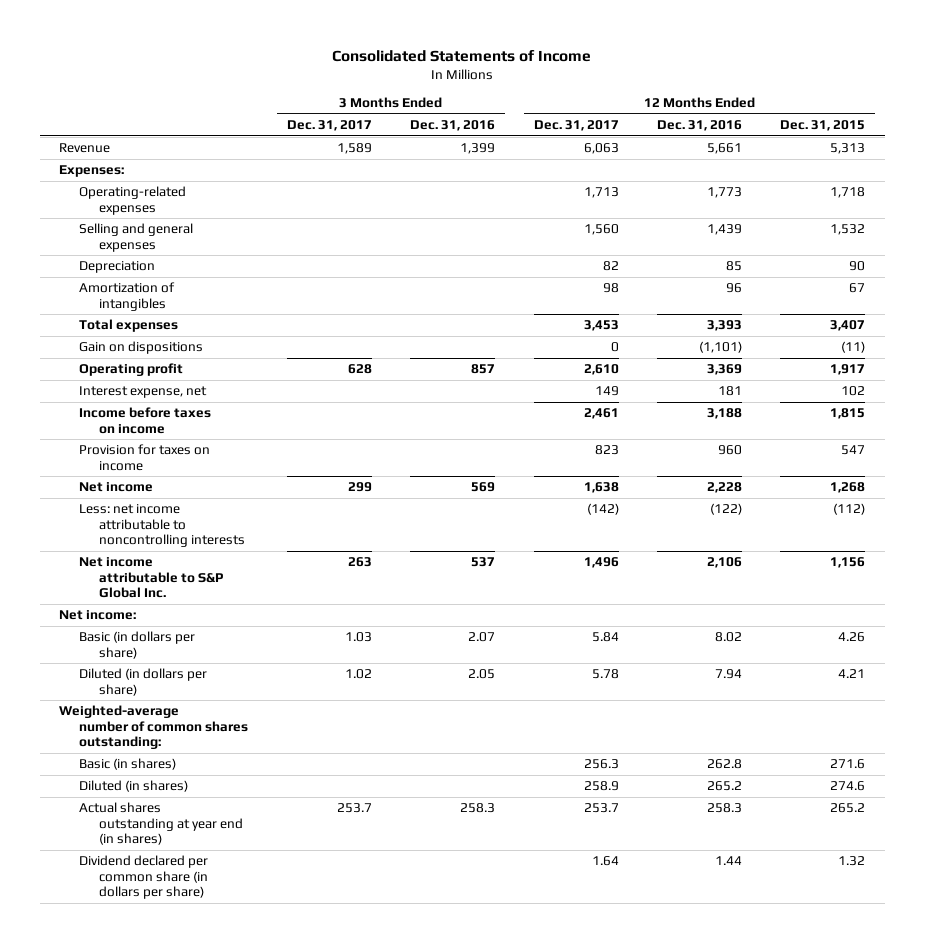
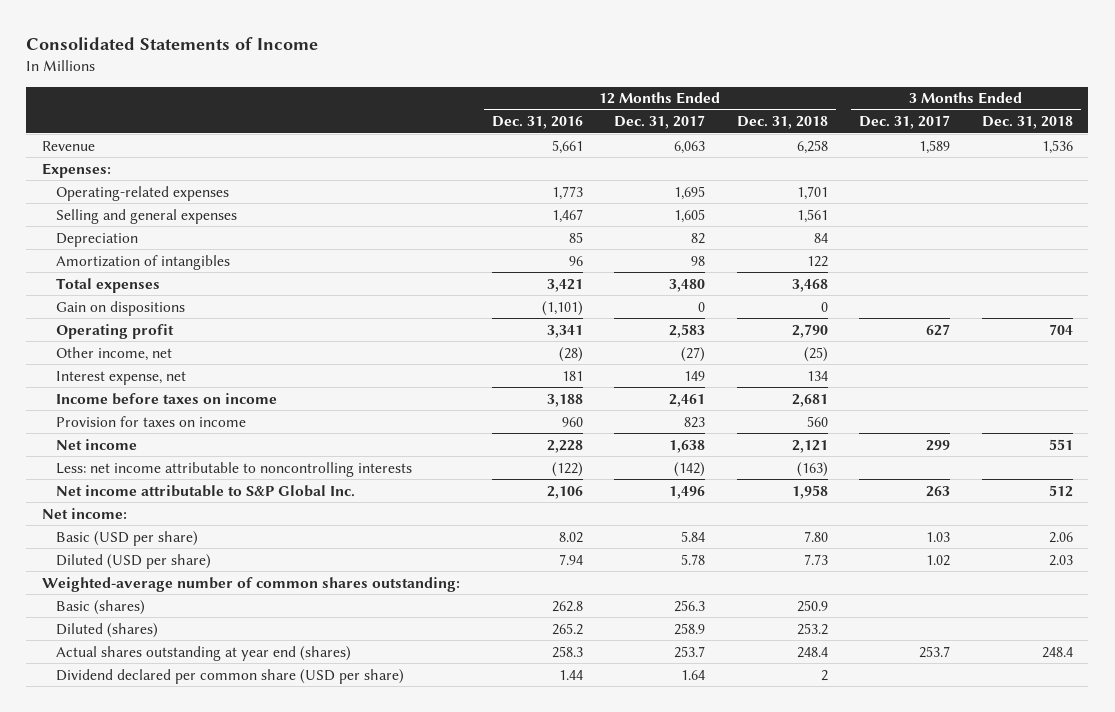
- | 3 Months Ended Dec. 31, 2017 | 3 Months Ended Dec. 31, 2016 | 12 Months Ended Dec. 31, 2017 | 12 Months Ended Dec. 31, 2016 | 12 Months Ended Dec. 31, 2015
+ | 12 Months Ended Dec. 31, 2016 | 12 Months Ended Dec. 31, 2017 | 12 Months Ended Dec. 31, 2018 | 3 Months Ended Dec. 31, 2017 | 3 Months Ended Dec. 31, 2018
- Operating-related expenses | | | 1,713 | 1,773 | 1,718
- Selling and general expenses | | | 1,560 | 1,439 | 1,532
+ Operating-related expenses | 1,773 | 1,695 | 1,701 | |
+ Selling and general expenses | 1,467 | 1,605 | 1,561 | |
- Total expenses | | | 3,453 | 3,393 | 3,407
+ Total expenses | 3,421 | 3,480 | 3,468 | |
- Operating profit | 628 | 857 | 2,610 | 3,369 | 1,917
+ Operating profit | 3,341 | 2,583 | 2,790 | 627 | 704
+ Other income, net | (28) | (27) | (25) | |
- Basic (in dollars per share) | 1.03 | 2.07 | 5.84 | 8.02 | 4.26
- Diluted (in dollars per share) | 1.02 | 2.05 | 5.78 | 7.94 | 4.21
+ Basic (USD per share) | 8.02 | 5.84 | 7.80 | 1.03 | 2.06
+ Diluted (USD per share) | 7.94 | 5.78 | 7.73 | 1.02 | 2.03
- Basic (in shares) | | | 256.3 | 262.8 | 271.6
- Diluted (in shares) | | | 258.9 | 265.2 | 274.6
- Actual shares outstanding at year end (in shares) | 253.7 | 258.3 | 253.7 | 258.3 | 265.2
- Dividend declared per common share (in dollars per share) | | | 1.64 | 1.44 | 1.32
+ Basic (shares) | 262.8 | 256.3 | 250.9 | |
+ Diluted (shares) | 265.2 | 258.9 | 253.2 | |
+ Actual shares outstanding at year end (shares) | 258.3 | 253.7 | 248.4 | 253.7 | 248.4
+ Dividend declared per common share (USD per share) | 1.44 | 1.64 | 2 | |

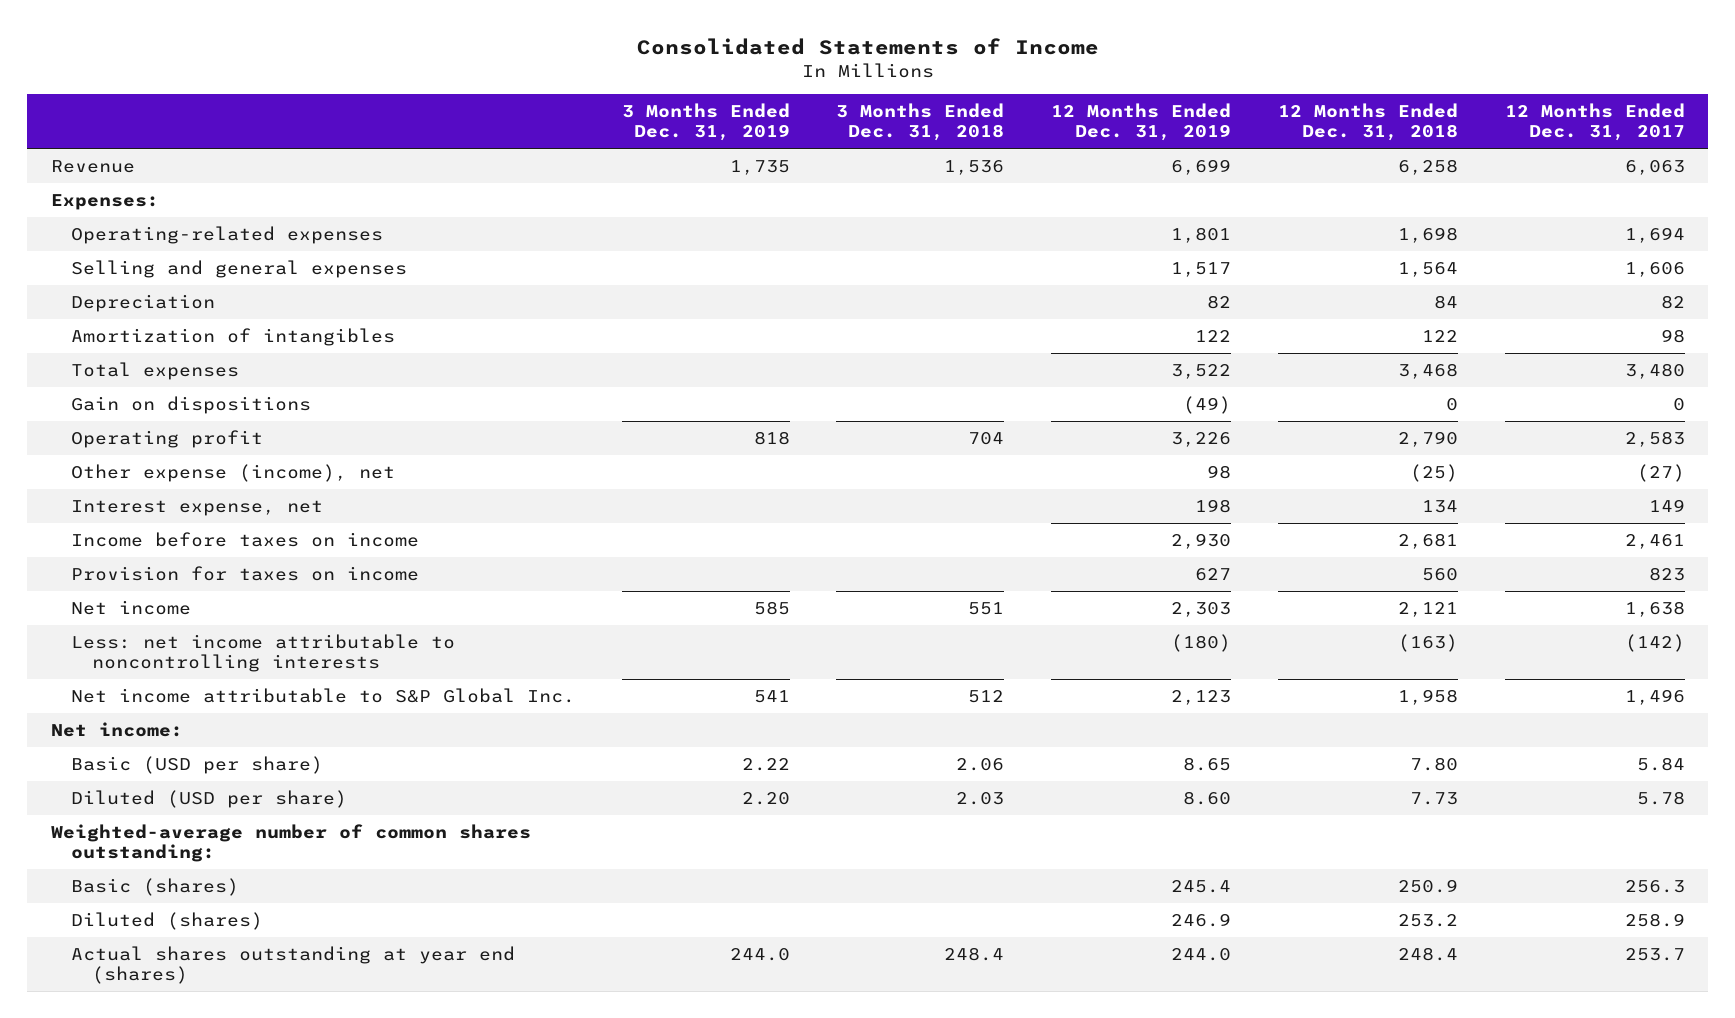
- | 12 Months Ended Dec. 31, 2016 | 12 Months Ended Dec. 31, 2017 | 12 Months Ended Dec. 31, 2018 | 3 Months Ended Dec. 31, 2017 | 3 Months Ended Dec. 31, 2018
+ | 3 Months Ended Dec. 31, 2019 | 3 Months Ended Dec. 31, 2018 | 12 Months Ended Dec. 31, 2019 | 12 Months Ended Dec. 31, 2018 | 12 Months Ended Dec. 31, 2017
- Operating-related expenses | 1,773 | 1,695 | 1,701 | |
- Selling and general expenses | 1,467 | 1,605 | 1,561 | |
+ Operating-related expenses | | | 1,801 | 1,698 | 1,694
+ Selling and general expenses | | | 1,517 | 1,564 | 1,606
- Other income, net | (28) | (27) | (25) | |
+ Other expense (income), net | | | 98 | (25) | (27)
- Dividend declared per common share (USD per share) | 1.44 | 1.64 | 2 | |

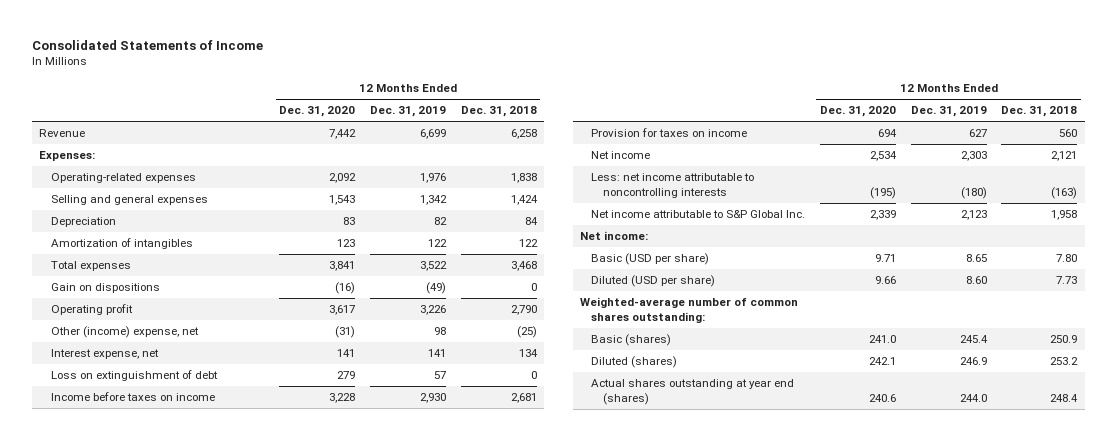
- | 3 Months Ended Dec. 31, 2019 | 3 Months Ended Dec. 31, 2018 | 12 Months Ended Dec. 31, 2019 | 12 Months Ended Dec. 31, 2018 | 12 Months Ended Dec. 31, 2017
+ | 12 Months Ended Dec. 31, 2020 | 12 Months Ended Dec. 31, 2019 | 12 Months Ended Dec. 31, 2018
- Operating-related expenses | | | 1,801 | 1,698 | 1,694
- Selling and general expenses | | | 1,517 | 1,564 | 1,606
+ Operating-related expenses | 2,092 | 1,976 | 1,838
+ Selling and general expenses | 1,543 | 1,342 | 1,424
- Other expense (income), net | | | 98 | (25) | (27)
- Interest expense, net | | | 198 | 134 | 149
+ Other (income) expense, net | (31) | 98 | (25)
+ Interest expense, net | 141 | 141 | 134
+ Loss on extinguishment of debt | 279 | 57 | 0

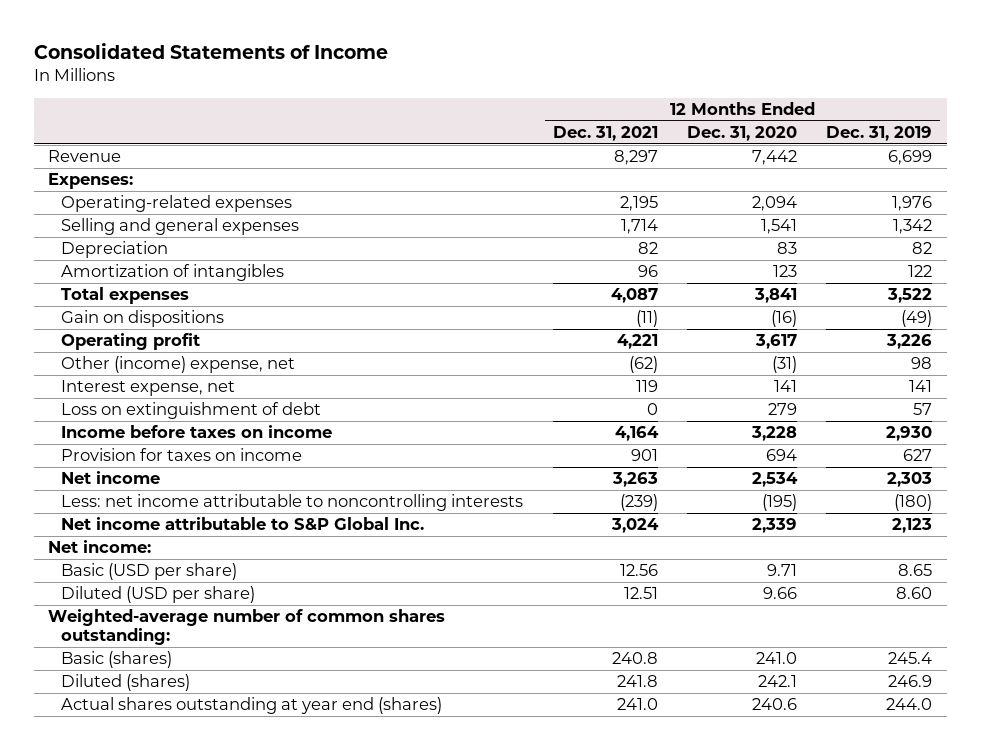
- | 12 Months Ended Dec. 31, 2020 | 12 Months Ended Dec. 31, 2019 | 12 Months Ended Dec. 31, 2018
+ | 12 Months Ended Dec. 31, 2021 | 12 Months Ended Dec. 31, 2020 | 12 Months Ended Dec. 31, 2019
- Operating-related expenses | 2,092 | 1,976 | 1,838
- Selling and general expenses | 1,543 | 1,342 | 1,424
+ Operating-related expenses | 2,195 | 2,094 | 1,976
+ Selling and general expenses | 1,714 | 1,541 | 1,342

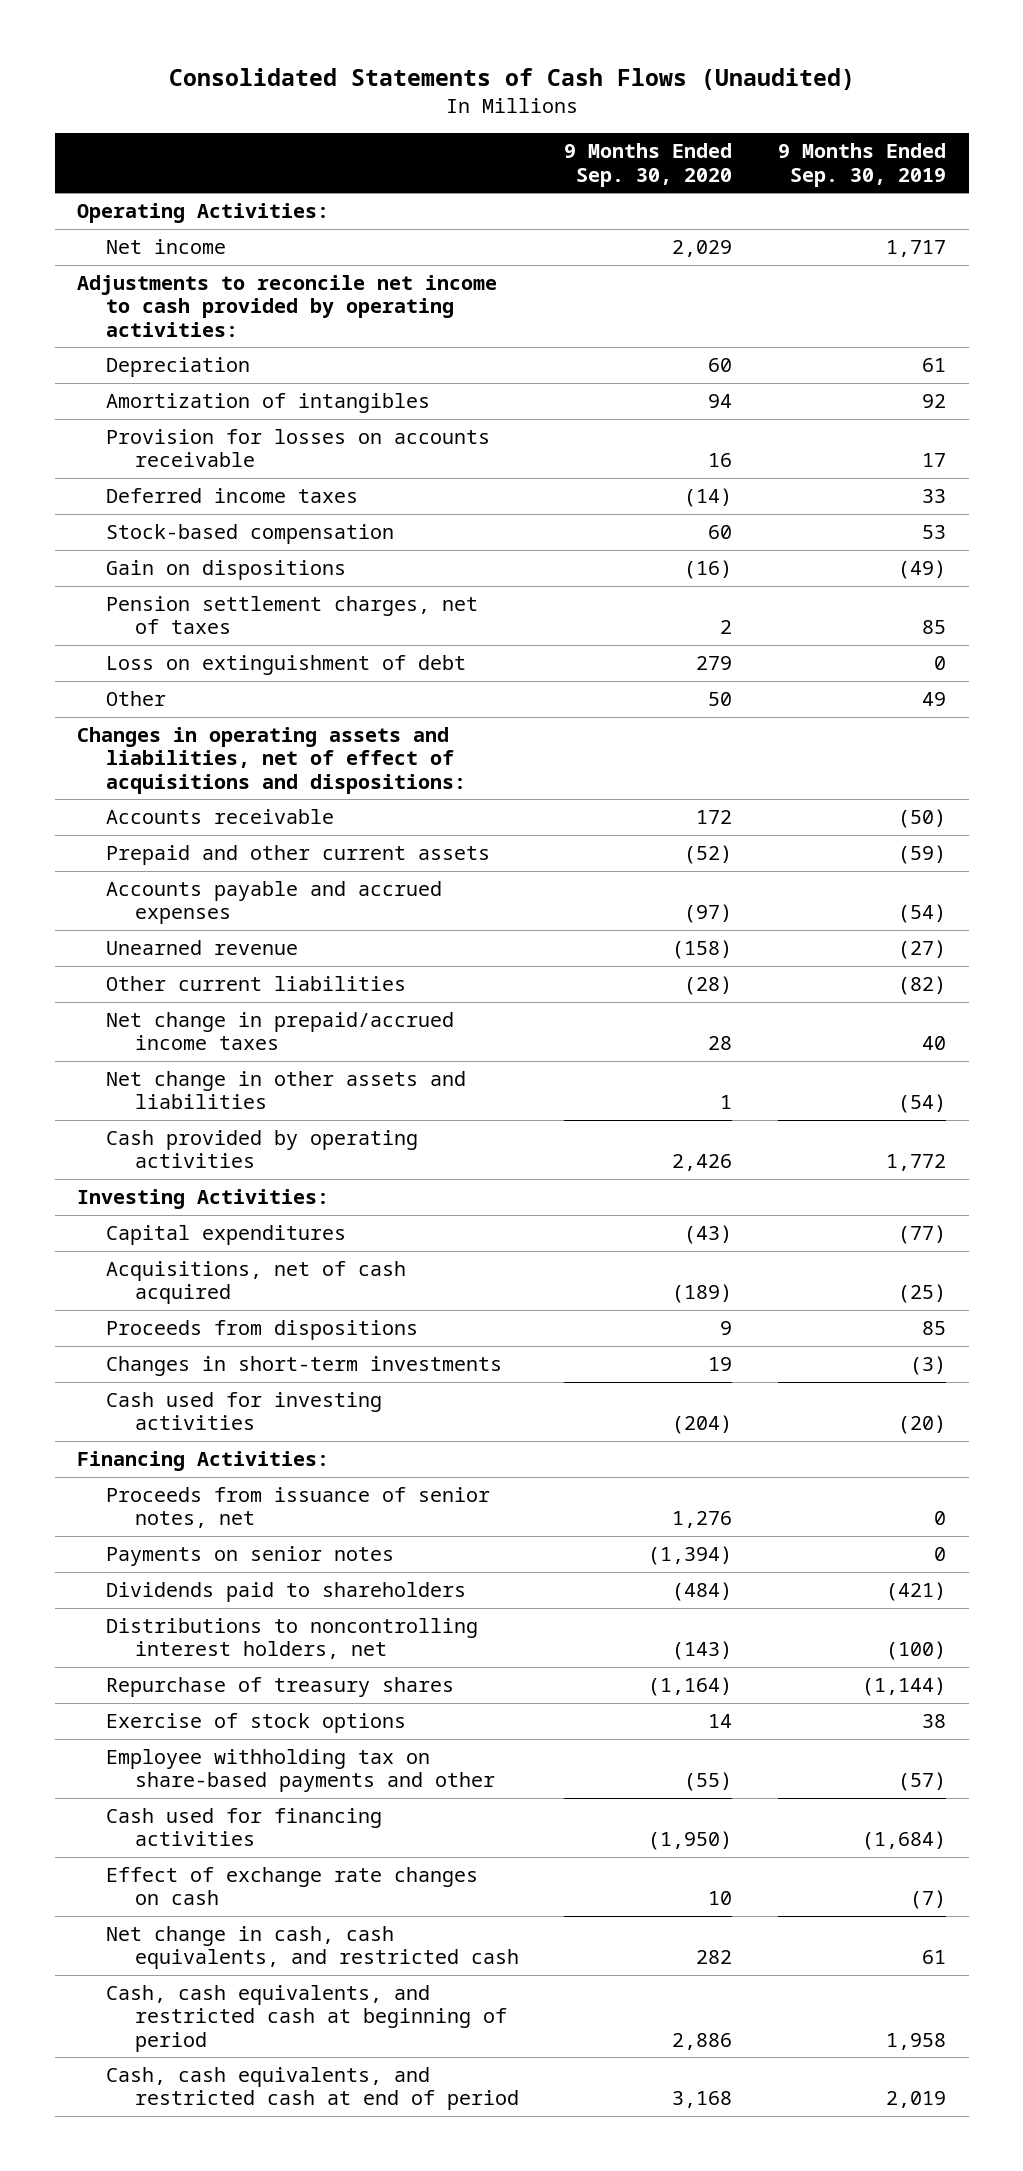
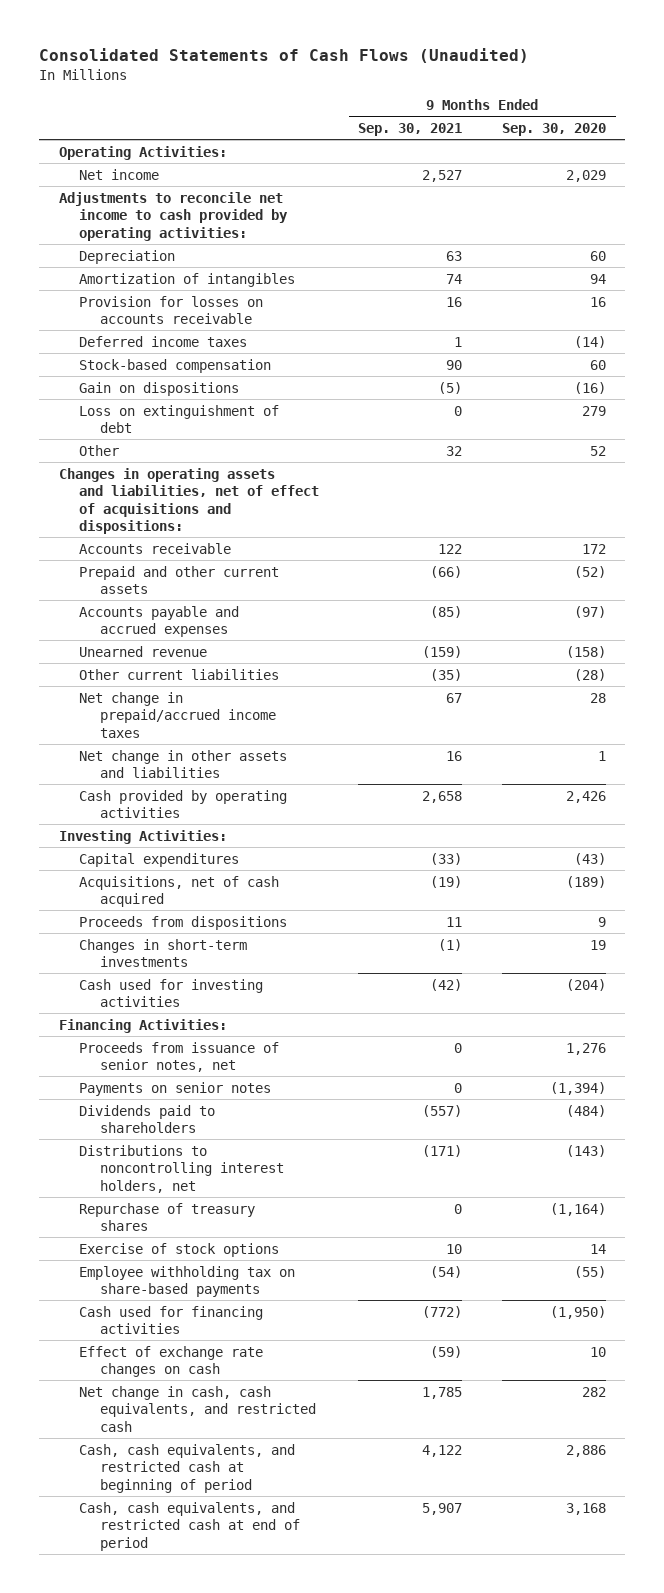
- | 9 Months Ended Sep. 30, 2020 | 9 Months Ended Sep. 30, 2019
+ | 9 Months Ended Sep. 30, 2021 | 9 Months Ended Sep. 30, 2020
- Pension settlement charges, net of taxes | 2 | 85
- Other | 50 | 49
+ Other | 32 | 52
- Employee withholding tax on share-based payments and other | (55) | (57)
+ Employee withholding tax on share-based payments | (54) | (55)

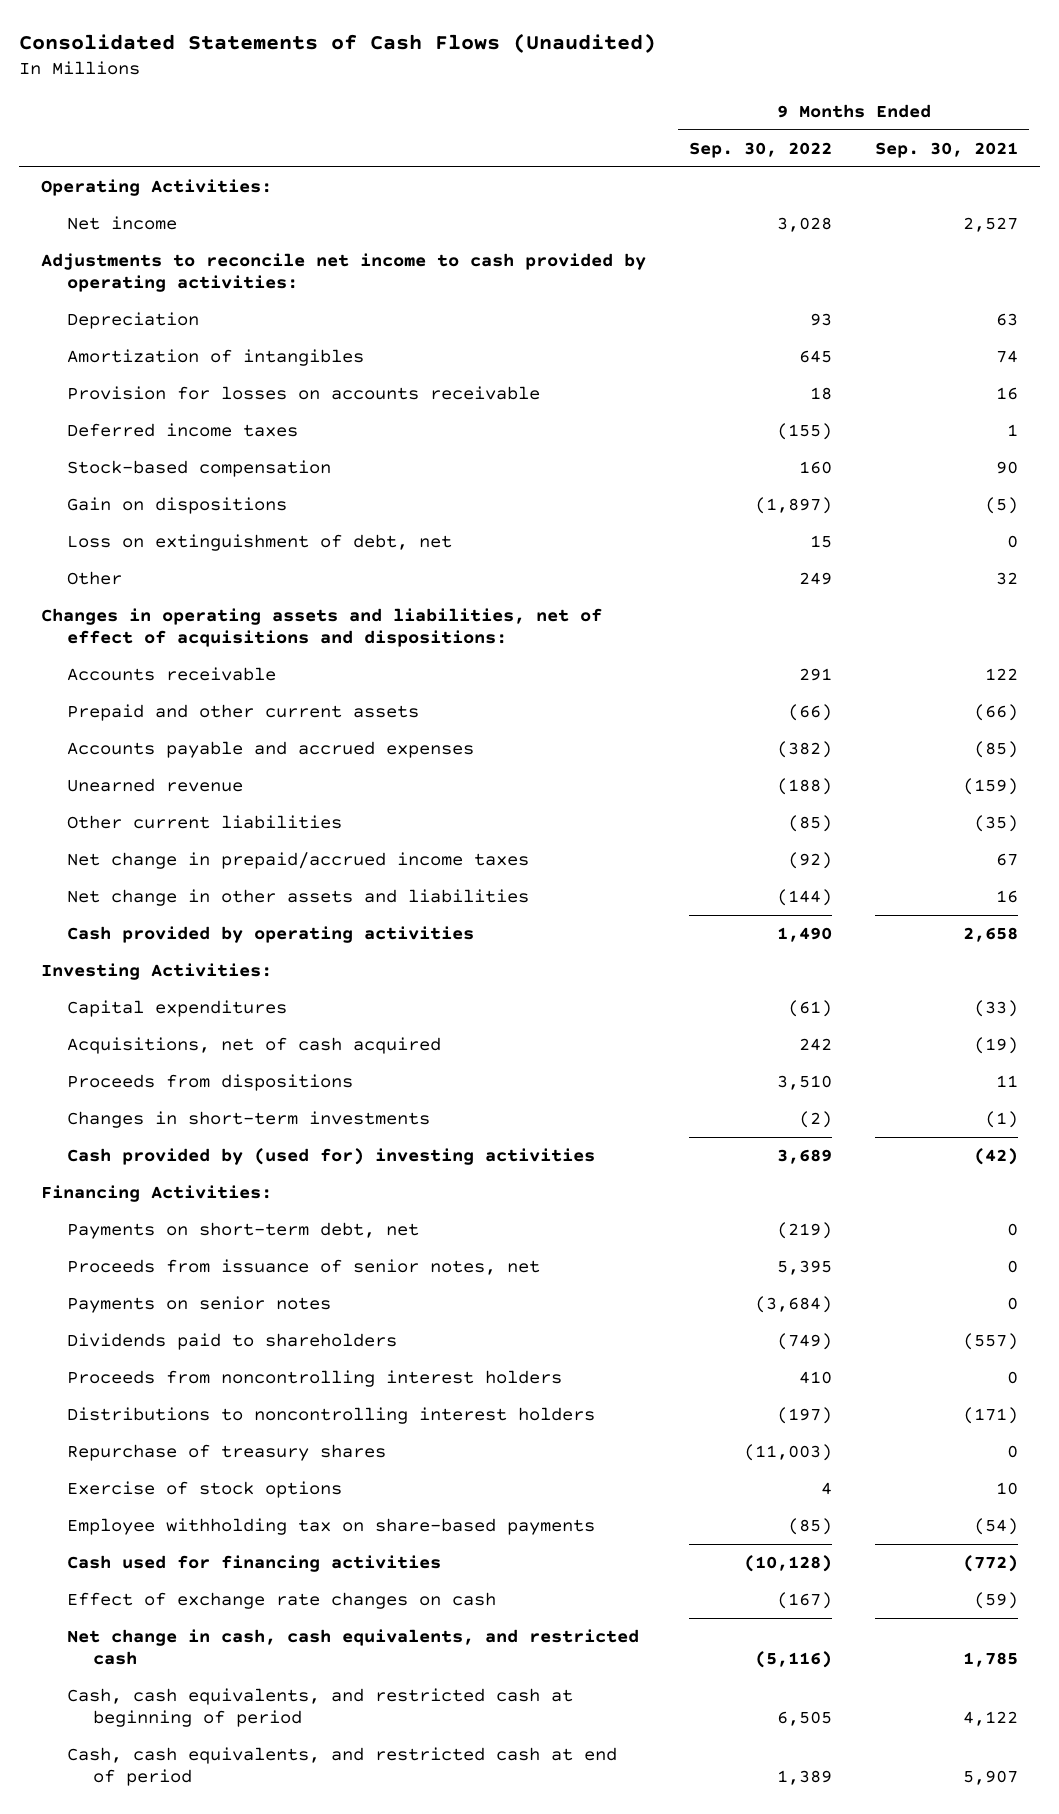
- | 9 Months Ended Sep. 30, 2021 | 9 Months Ended Sep. 30, 2020
+ | 9 Months Ended Sep. 30, 2022 | 9 Months Ended Sep. 30, 2021
- Loss on extinguishment of debt | 0 | 279
+ Loss on extinguishment of debt, net | 15 | 0
- Cash used for investing activities | (42) | (204)
+ Cash provided by (used for) investing activities | 3,689 | (42)
+ Payments on short-term debt, net | (219) | 0
- Distributions to noncontrolling interest holders, net | (171) | (143)
+ Proceeds from noncontrolling interest holders | 410 | 0
+ Distributions to noncontrolling interest holders | (197) | (171)

